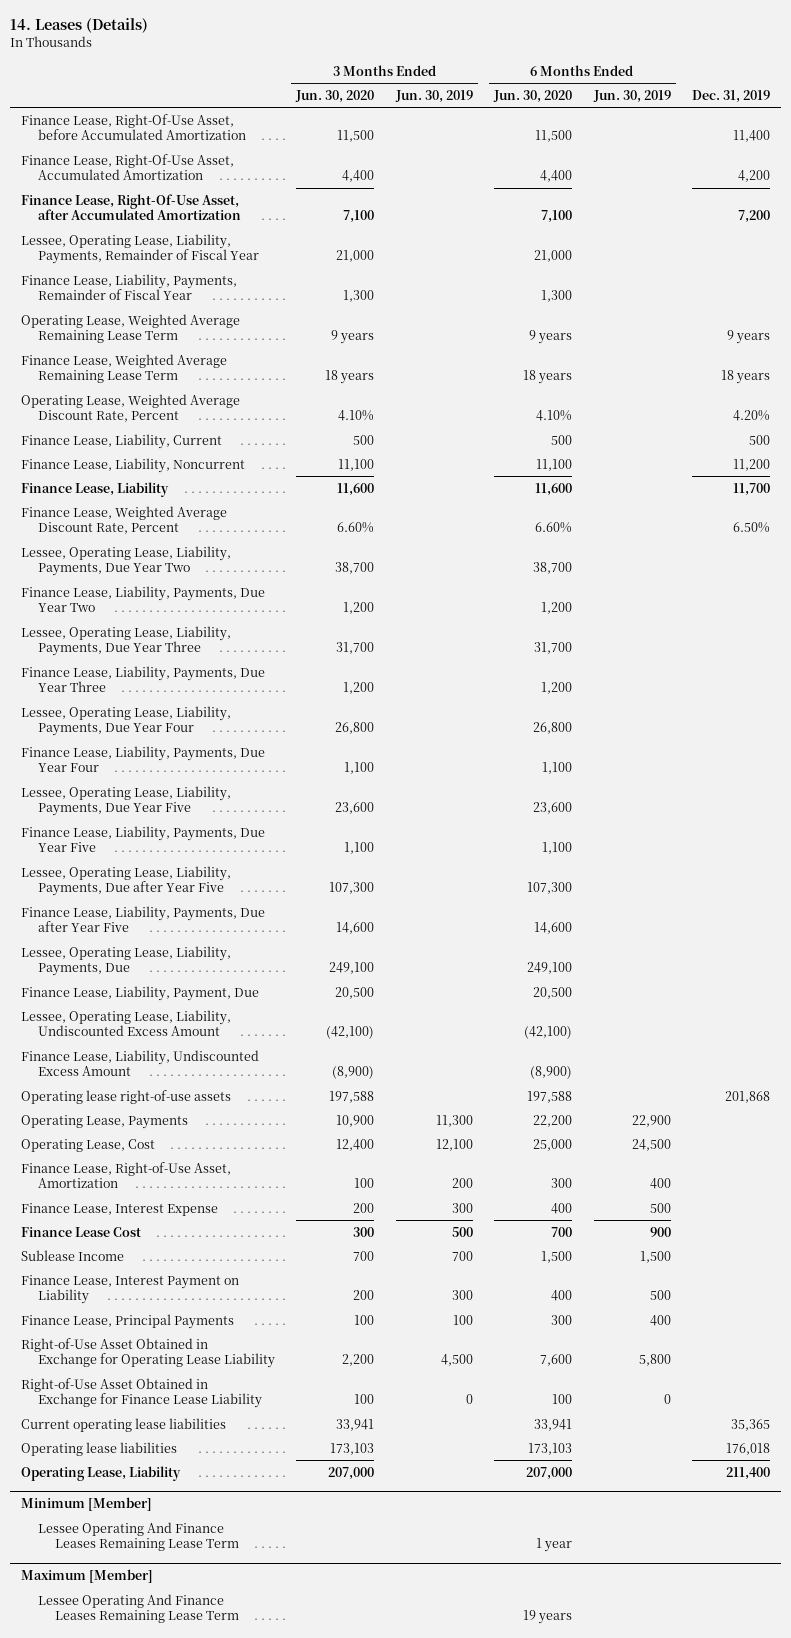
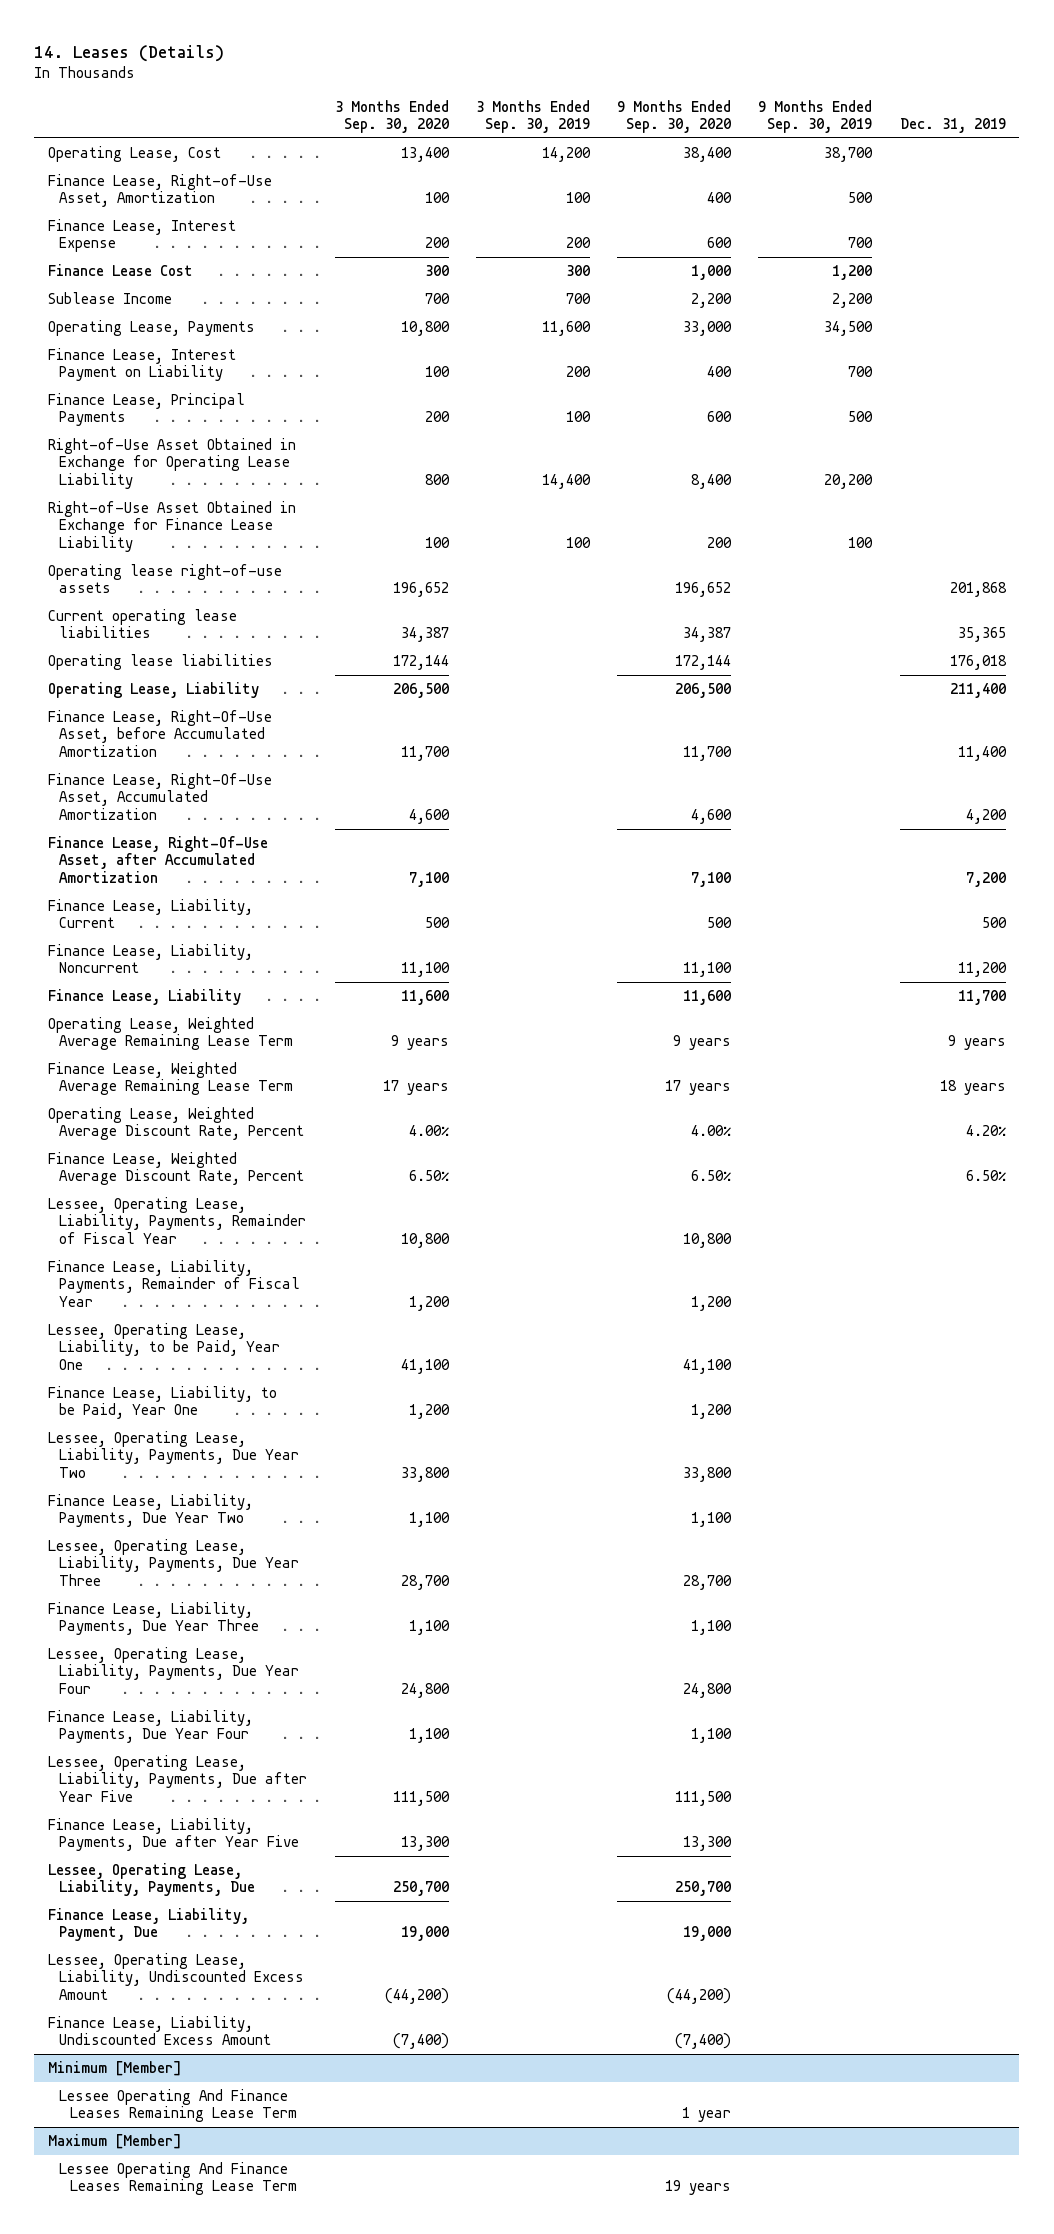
- | 3 Months Ended Jun. 30, 2020 | 3 Months Ended Jun. 30, 2019 | 6 Months Ended Jun. 30, 2020 | 6 Months Ended Jun. 30, 2019 | Dec. 31, 2019
+ | 3 Months Ended Sep. 30, 2020 | 3 Months Ended Sep. 30, 2019 | 9 Months Ended Sep. 30, 2020 | 9 Months Ended Sep. 30, 2019 | Dec. 31, 2019
moved up: Operating Lease, Cost | 13,400 | 14,200 | 38,400 | 38,700 |
moved up: Finance Lease, Right-of-Use Asset, Amortization | 100 | 100 | 400 | 500 |
moved up: Finance Lease, Interest Expense | 200 | 200 | 600 | 700 |
moved up: Finance Lease Cost | 300 | 300 | 1,000 | 1,200 |
moved up: Sublease Income | 700 | 700 | 2,200 | 2,200 |
moved up: Operating Lease, Payments | 10,800 | 11,600 | 33,000 | 34,500 |
moved up: Finance Lease, Interest Payment on Liability | 100 | 200 | 400 | 700 |
moved up: Finance Lease, Principal Payments | 200 | 100 | 600 | 500 |
moved up: Right-of-Use Asset Obtained in Exchange for Operating Lease Liability | 800 | 14,400 | 8,400 | 20,200 |
moved up: Right-of-Use Asset Obtained in Exchange for Finance Lease Liability | 100 | 100 | 200 | 100 |
moved up: Operating lease right-of-use assets | 196,652 | | 196,652 | | 201,868
moved up: Current operating lease liabilities | 34,387 | | 34,387 | | 35,365
moved up: Operating lease liabilities | 172,144 | | 172,144 | | 176,018
moved up: Operating Lease, Liability | 206,500 | | 206,500 | | 211,400
moved down: Operating Lease, Weighted Average Remaining Lease Term | 9 years | | 9 years | | 9 years
moved down: Finance Lease, Weighted Average Remaining Lease Term | 17 years | | 17 years | | 18 years
moved down: Operating Lease, Weighted Average Discount Rate, Percent | 4.00% | | 4.00% | | 4.20%
moved down: Lessee, Operating Lease, Liability, Payments, Remainder of Fiscal Year | 10,800 | | 10,800 | |
moved down: Finance Lease, Liability, Payments, Remainder of Fiscal Year | 1,200 | | 1,200 | |
+ Lessee, Operating Lease, Liability, to be Paid, Year One | 41,100 | | 41,100 | |
+ Finance Lease, Liability, to be Paid, Year One | 1,200 | | 1,200 | |
- Lessee, Operating Lease, Liability, Payments, Due Year Five | 23,600 | | 23,600 | |
- Finance Lease, Liability, Payments, Due Year Five | 1,100 | | 1,100 | |

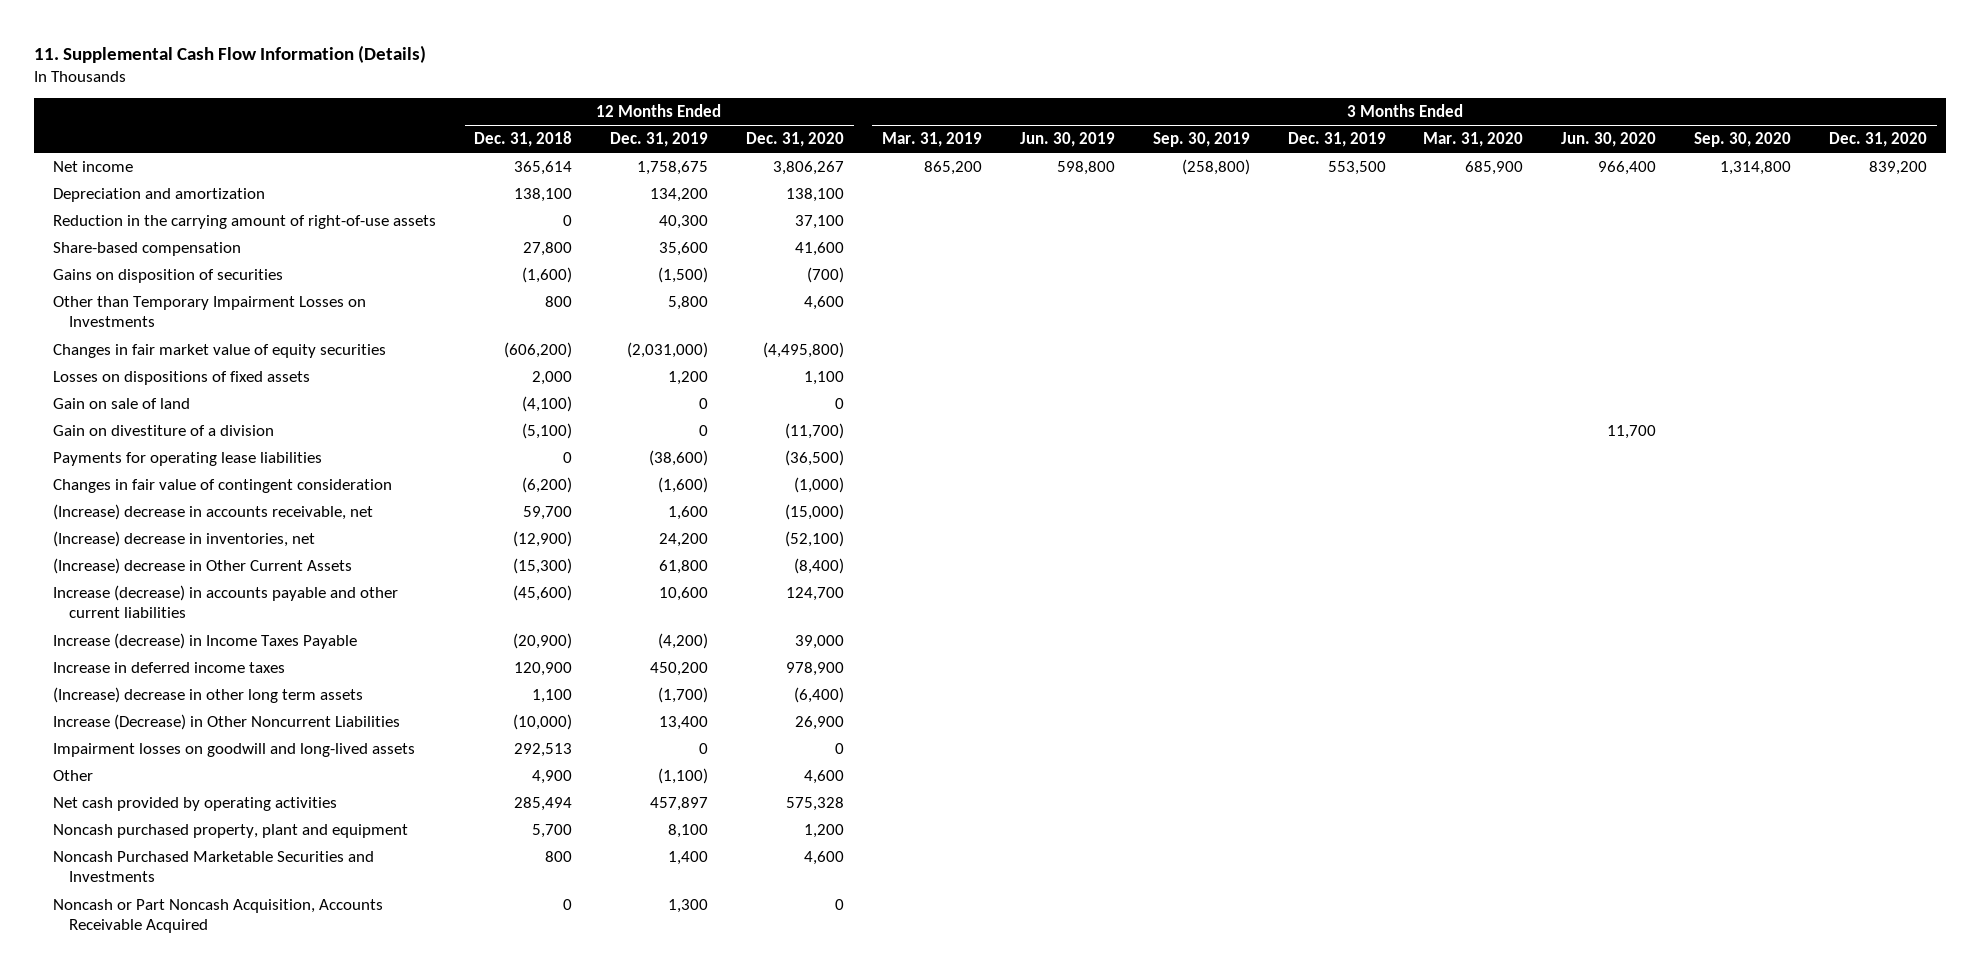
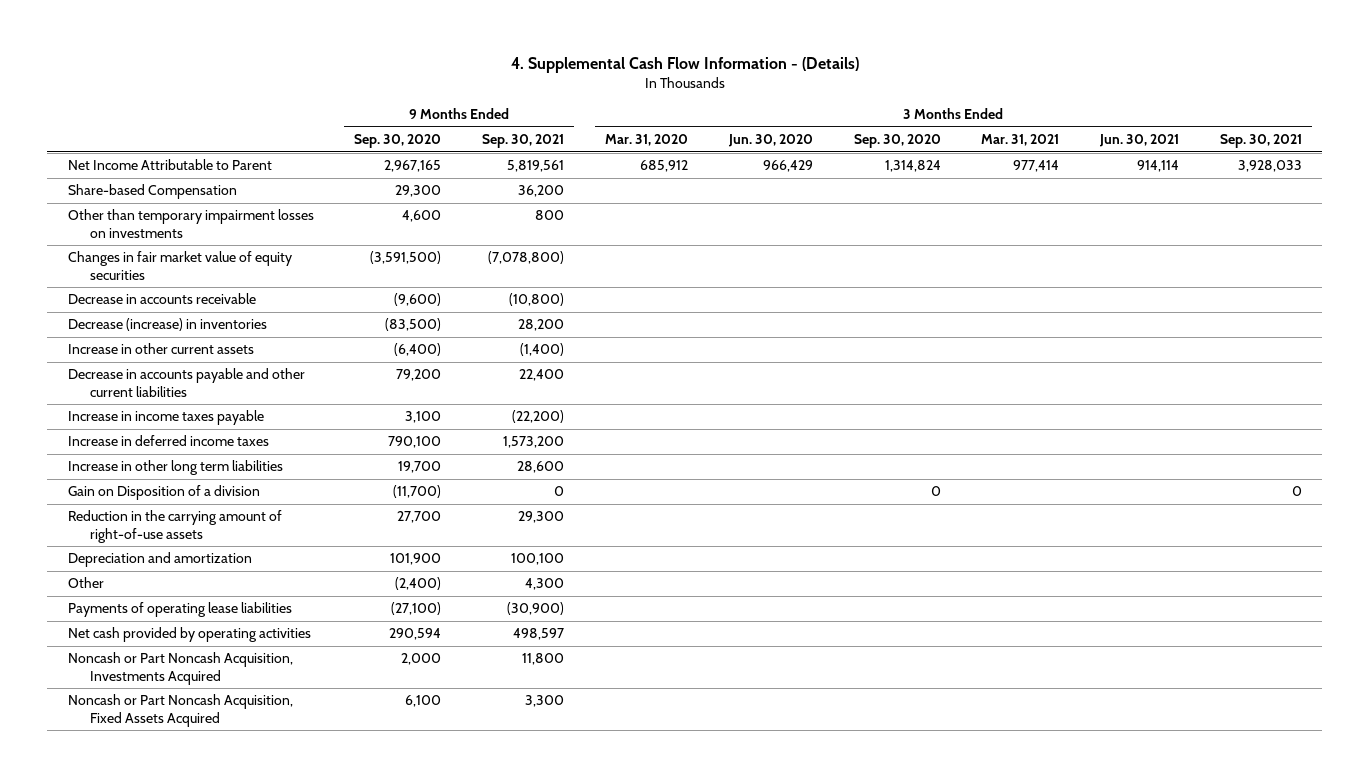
- 11. Supplemental Cash Flow Information (Details)
+ 4. Supplemental Cash Flow Information - (Details)
- | 12 Months Ended Dec. 31, 2018 | 12 Months Ended Dec. 31, 2019 | 12 Months Ended Dec. 31, 2020 | 3 Months Ended Mar. 31, 2019 | 3 Months Ended Jun. 30, 2019 | 3 Months Ended Sep. 30, 2019 | 3 Months Ended Dec. 31, 2019 | 3 Months Ended Mar. 31, 2020 | 3 Months Ended Jun. 30, 2020 | 3 Months Ended Sep. 30, 2020 | 3 Months Ended Dec. 31, 2020
+ | 9 Months Ended Sep. 30, 2020 | 9 Months Ended Sep. 30, 2021 | 3 Months Ended Mar. 31, 2020 | 3 Months Ended Jun. 30, 2020 | 3 Months Ended Sep. 30, 2020 | 3 Months Ended Mar. 31, 2021 | 3 Months Ended Jun. 30, 2021 | 3 Months Ended Sep. 30, 2021
- Net income | 365,614 | 1,758,675 | 3,806,267 | 865,200 | 598,800 | (258,800) | 553,500 | 685,900 | 966,400 | 1,314,800 | 839,200
- Share-based compensation | 27,800 | 35,600 | 41,600 | | | | | | | |
- Gains on disposition of securities | (1,600) | (1,500) | (700) | | | | | | | |
- Other than Temporary Impairment Losses on Investments | 800 | 5,800 | 4,600 | | | | | | | |
+ Net Income Attributable to Parent | 2,967,165 | 5,819,561 | 685,912 | 966,429 | 1,314,824 | 977,414 | 914,114 | 3,928,033
+ Share-based Compensation | 29,300 | 36,200 | | | | | |
+ Other than temporary impairment losses on investments | 4,600 | 800 | | | | | |
- Losses on dispositions of fixed assets | 2,000 | 1,200 | 1,100 | | | | | | | |
- Gain on sale of land | (4,100) | 0 | 0 | | | | | | | |
- Gain on divestiture of a division | (5,100) | 0 | (11,700) | | | | | | 11,700 | |
- Payments for operating lease liabilities | 0 | (38,600) | (36,500) | | | | | | | |
- Changes in fair value of contingent consideration | (6,200) | (1,600) | (1,000) | | | | | | | |
- (Increase) decrease in accounts receivable, net | 59,700 | 1,600 | (15,000) | | | | | | | |
- (Increase) decrease in inventories, net | (12,900) | 24,200 | (52,100) | | | | | | | |
- (Increase) decrease in Other Current Assets | (15,300) | 61,800 | (8,400) | | | | | | | |
- Increase (decrease) in accounts payable and other current liabilities | (45,600) | 10,600 | 124,700 | | | | | | | |
- Increase (decrease) in Income Taxes Payable | (20,900) | (4,200) | 39,000 | | | | | | | |
+ Decrease in accounts receivable | (9,600) | (10,800) | | | | | |
+ Decrease (increase) in inventories | (83,500) | 28,200 | | | | | |
+ Increase in other current assets | (6,400) | (1,400) | | | | | |
+ Decrease in accounts payable and other current liabilities | 79,200 | 22,400 | | | | | |
+ Increase in income taxes payable | 3,100 | (22,200) | | | | | |
- (Increase) decrease in other long term assets | 1,100 | (1,700) | (6,400) | | | | | | | |
- Increase (Decrease) in Other Noncurrent Liabilities | (10,000) | 13,400 | 26,900 | | | | | | | |
- Impairment losses on goodwill and long-lived assets | 292,513 | 0 | 0 | | | | | | | |
+ Increase in other long term liabilities | 19,700 | 28,600 | | | | | |
+ Gain on Disposition of a division | (11,700) | 0 | | | 0 | | | 0
moved down: Reduction in the carrying amount of right-of-use assets | 27,700 | 29,300 | | | | | |
moved down: Depreciation and amortization | 101,900 | 100,100 | | | | | |
+ Payments of operating lease liabilities | (27,100) | (30,900) | | | | | |
- Noncash purchased property, plant and equipment | 5,700 | 8,100 | 1,200 | | | | | | | |
- Noncash Purchased Marketable Securities and Investments | 800 | 1,400 | 4,600 | | | | | | | |
- Noncash or Part Noncash Acquisition, Accounts Receivable Acquired | 0 | 1,300 | 0 | | | | | | | |
+ Noncash or Part Noncash Acquisition, Investments Acquired | 2,000 | 11,800 | | | | | |
+ Noncash or Part Noncash Acquisition, Fixed Assets Acquired | 6,100 | 3,300 | | | | | |

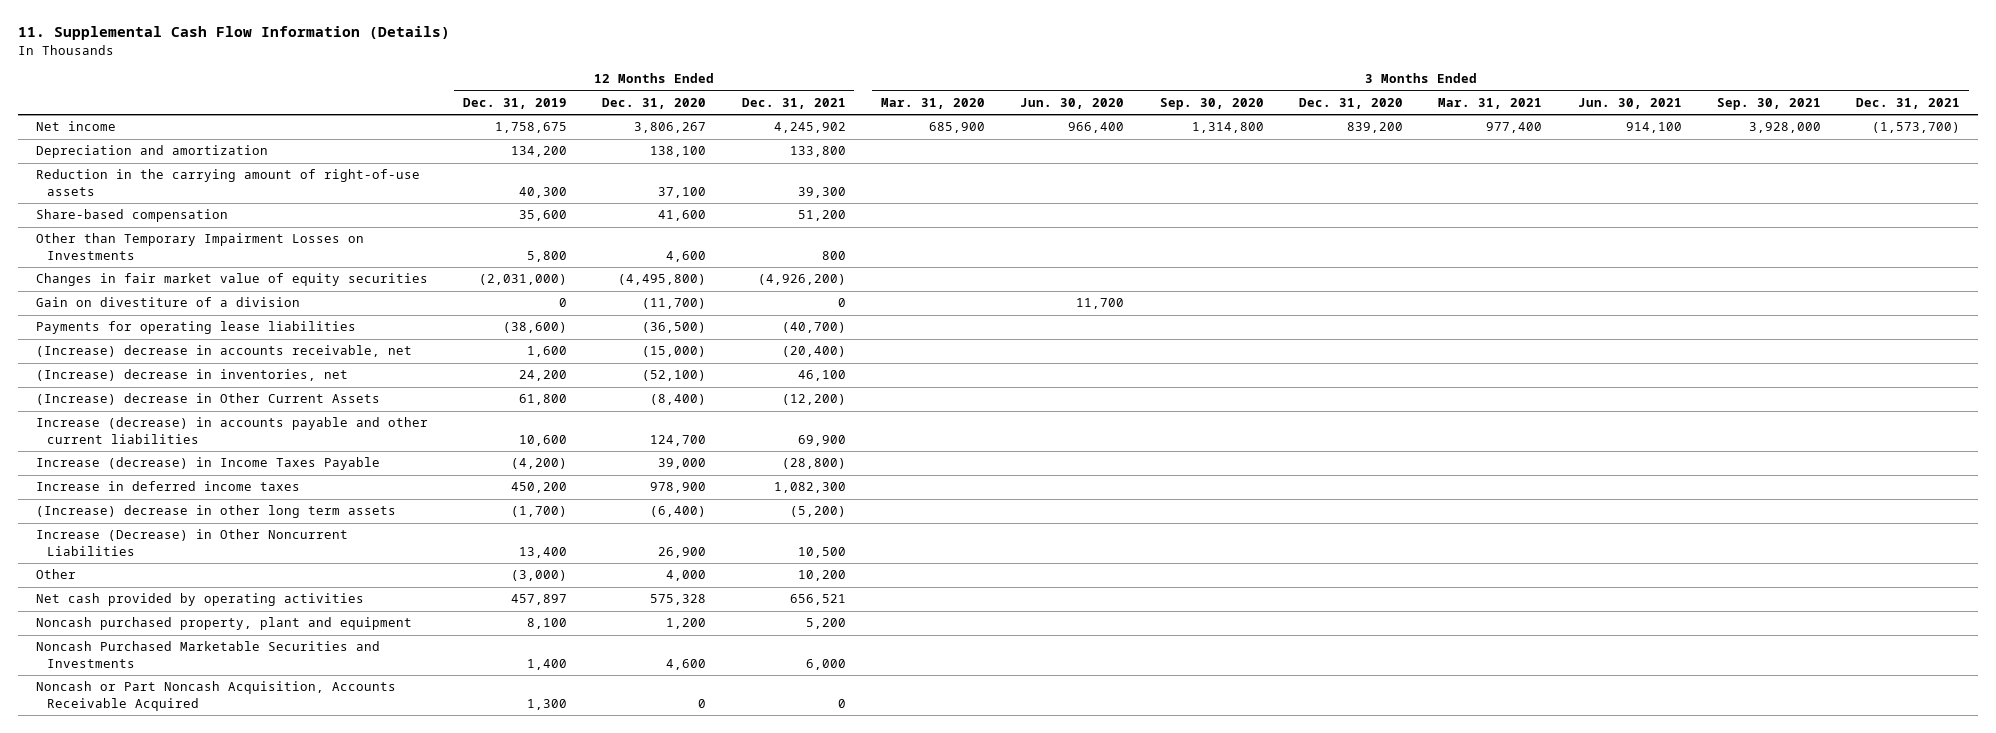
- 4. Supplemental Cash Flow Information - (Details)
+ 11. Supplemental Cash Flow Information (Details)
- | 9 Months Ended Sep. 30, 2020 | 9 Months Ended Sep. 30, 2021 | 3 Months Ended Mar. 31, 2020 | 3 Months Ended Jun. 30, 2020 | 3 Months Ended Sep. 30, 2020 | 3 Months Ended Mar. 31, 2021 | 3 Months Ended Jun. 30, 2021 | 3 Months Ended Sep. 30, 2021
+ | 12 Months Ended Dec. 31, 2019 | 12 Months Ended Dec. 31, 2020 | 12 Months Ended Dec. 31, 2021 | 3 Months Ended Mar. 31, 2020 | 3 Months Ended Jun. 30, 2020 | 3 Months Ended Sep. 30, 2020 | 3 Months Ended Dec. 31, 2020 | 3 Months Ended Mar. 31, 2021 | 3 Months Ended Jun. 30, 2021 | 3 Months Ended Sep. 30, 2021 | 3 Months Ended Dec. 31, 2021
- Net Income Attributable to Parent | 2,967,165 | 5,819,561 | 685,912 | 966,429 | 1,314,824 | 977,414 | 914,114 | 3,928,033
- Share-based Compensation | 29,300 | 36,200 | | | | | |
- Other than temporary impairment losses on investments | 4,600 | 800 | | | | | |
+ Net income | 1,758,675 | 3,806,267 | 4,245,902 | 685,900 | 966,400 | 1,314,800 | 839,200 | 977,400 | 914,100 | 3,928,000 | (1,573,700)
moved up: Depreciation and amortization | 134,200 | 138,100 | 133,800 | | | | | | | |
moved up: Reduction in the carrying amount of right-of-use assets | 40,300 | 37,100 | 39,300 | | | | | | | |
+ Share-based compensation | 35,600 | 41,600 | 51,200 | | | | | | | |
+ Other than Temporary Impairment Losses on Investments | 5,800 | 4,600 | 800 | | | | | | | |
- Decrease in accounts receivable | (9,600) | (10,800) | | | | | |
- Decrease (increase) in inventories | (83,500) | 28,200 | | | | | |
- Increase in other current assets | (6,400) | (1,400) | | | | | |
- Decrease in accounts payable and other current liabilities | 79,200 | 22,400 | | | | | |
- Increase in income taxes payable | 3,100 | (22,200) | | | | | |
+ Gain on divestiture of a division | 0 | (11,700) | 0 | | 11,700 | | | | | |
+ Payments for operating lease liabilities | (38,600) | (36,500) | (40,700) | | | | | | | |
+ (Increase) decrease in accounts receivable, net | 1,600 | (15,000) | (20,400) | | | | | | | |
+ (Increase) decrease in inventories, net | 24,200 | (52,100) | 46,100 | | | | | | | |
+ (Increase) decrease in Other Current Assets | 61,800 | (8,400) | (12,200) | | | | | | | |
+ Increase (decrease) in accounts payable and other current liabilities | 10,600 | 124,700 | 69,900 | | | | | | | |
+ Increase (decrease) in Income Taxes Payable | (4,200) | 39,000 | (28,800) | | | | | | | |
- Increase in other long term liabilities | 19,700 | 28,600 | | | | | |
- Gain on Disposition of a division | (11,700) | 0 | | | 0 | | | 0
+ (Increase) decrease in other long term assets | (1,700) | (6,400) | (5,200) | | | | | | | |
+ Increase (Decrease) in Other Noncurrent Liabilities | 13,400 | 26,900 | 10,500 | | | | | | | |
- Payments of operating lease liabilities | (27,100) | (30,900) | | | | | |
- Noncash or Part Noncash Acquisition, Investments Acquired | 2,000 | 11,800 | | | | | |
- Noncash or Part Noncash Acquisition, Fixed Assets Acquired | 6,100 | 3,300 | | | | | |
+ Noncash purchased property, plant and equipment | 8,100 | 1,200 | 5,200 | | | | | | | |
+ Noncash Purchased Marketable Securities and Investments | 1,400 | 4,600 | 6,000 | | | | | | | |
+ Noncash or Part Noncash Acquisition, Accounts Receivable Acquired | 1,300 | 0 | 0 | | | | | | | |

